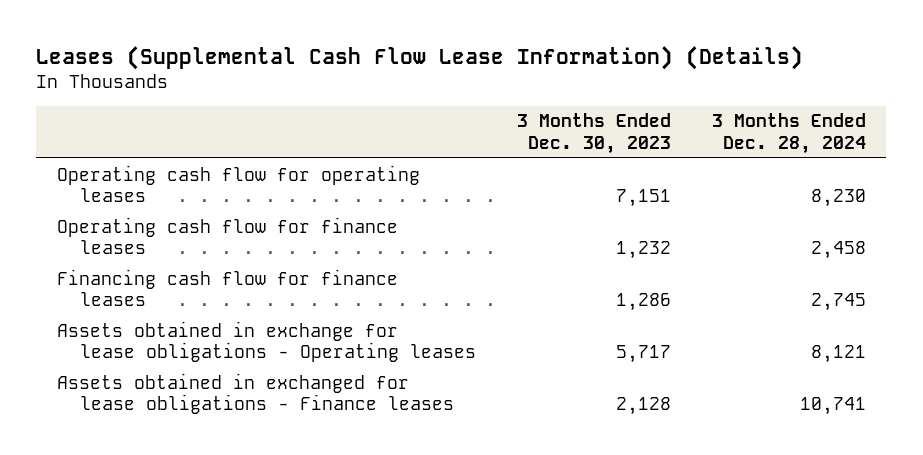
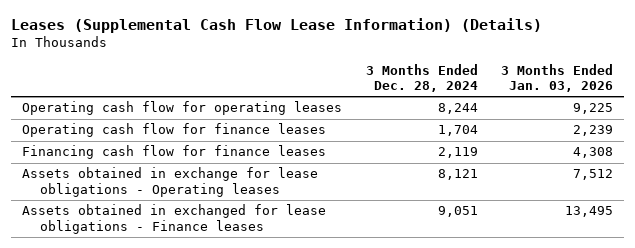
- | 3 Months Ended Dec. 30, 2023 | 3 Months Ended Dec. 28, 2024
+ | 3 Months Ended Dec. 28, 2024 | 3 Months Ended Jan. 03, 2026
- Operating cash flow for operating leases | 7,151 | 8,230
- Operating cash flow for finance leases | 1,232 | 2,458
- Financing cash flow for finance leases | 1,286 | 2,745
+ Operating cash flow for operating leases | 8,244 | 9,225
+ Operating cash flow for finance leases | 1,704 | 2,239
+ Financing cash flow for finance leases | 2,119 | 4,308
- Assets obtained in exchanged for lease obligations - Finance leases | 2,128 | 10,741
+ Assets obtained in exchanged for lease obligations - Finance leases | 9,051 | 13,495

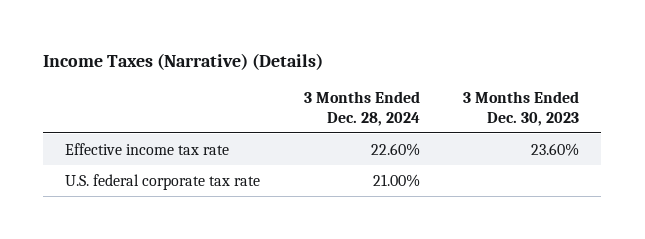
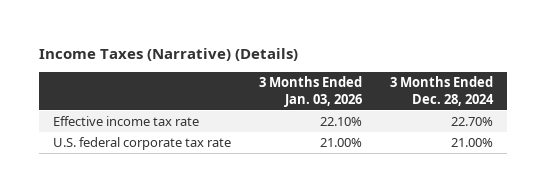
- | 3 Months Ended Dec. 28, 2024 | 3 Months Ended Dec. 30, 2023
+ | 3 Months Ended Jan. 03, 2026 | 3 Months Ended Dec. 28, 2024
- Effective income tax rate | 22.60% | 23.60%
+ Effective income tax rate | 22.10% | 22.70%

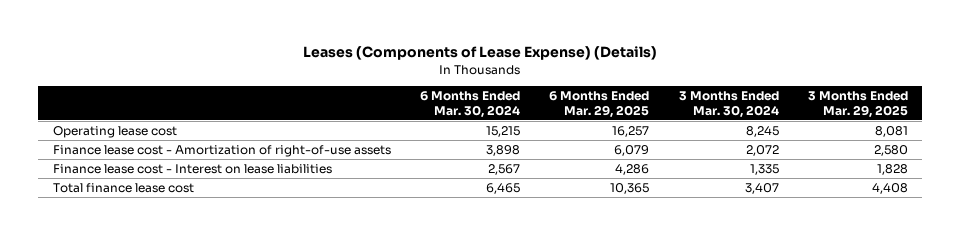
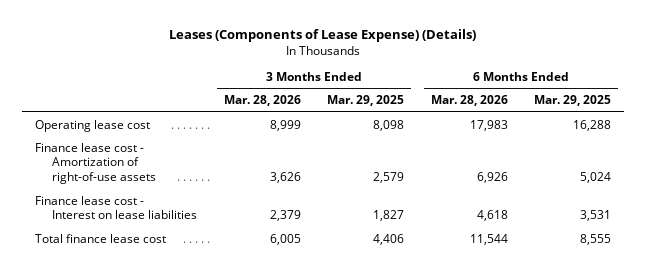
- | 6 Months Ended Mar. 30, 2024 | 6 Months Ended Mar. 29, 2025 | 3 Months Ended Mar. 30, 2024 | 3 Months Ended Mar. 29, 2025
+ | 3 Months Ended Mar. 28, 2026 | 3 Months Ended Mar. 29, 2025 | 6 Months Ended Mar. 28, 2026 | 6 Months Ended Mar. 29, 2025
- Operating lease cost | 15,215 | 16,257 | 8,245 | 8,081
- Finance lease cost - Amortization of right-of-use assets | 3,898 | 6,079 | 2,072 | 2,580
- Finance lease cost - Interest on lease liabilities | 2,567 | 4,286 | 1,335 | 1,828
- Total finance lease cost | 6,465 | 10,365 | 3,407 | 4,408
+ Operating lease cost | 8,999 | 8,098 | 17,983 | 16,288
+ Finance lease cost - Amortization of right-of-use assets | 3,626 | 2,579 | 6,926 | 5,024
+ Finance lease cost - Interest on lease liabilities | 2,379 | 1,827 | 4,618 | 3,531
+ Total finance lease cost | 6,005 | 4,406 | 11,544 | 8,555

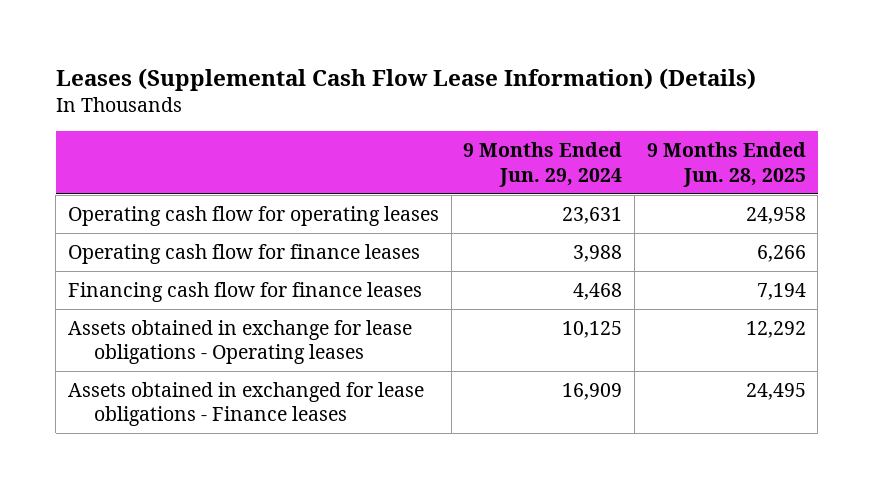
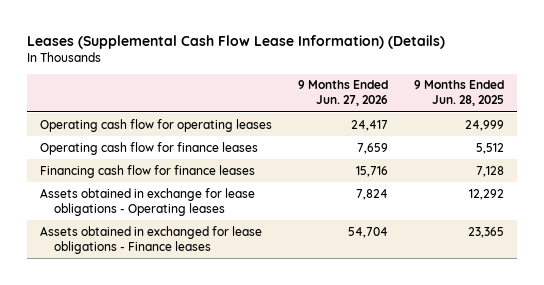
- | 9 Months Ended Jun. 29, 2024 | 9 Months Ended Jun. 28, 2025
+ | 9 Months Ended Jun. 27, 2026 | 9 Months Ended Jun. 28, 2025
- Operating cash flow for operating leases | 23,631 | 24,958
- Operating cash flow for finance leases | 3,988 | 6,266
- Financing cash flow for finance leases | 4,468 | 7,194
+ Operating cash flow for operating leases | 24,417 | 24,999
+ Operating cash flow for finance leases | 7,659 | 5,512
+ Financing cash flow for finance leases | 15,716 | 7,128
- Assets obtained in exchanged for lease obligations - Finance leases | 16,909 | 24,495
+ Assets obtained in exchanged for lease obligations - Finance leases | 54,704 | 23,365

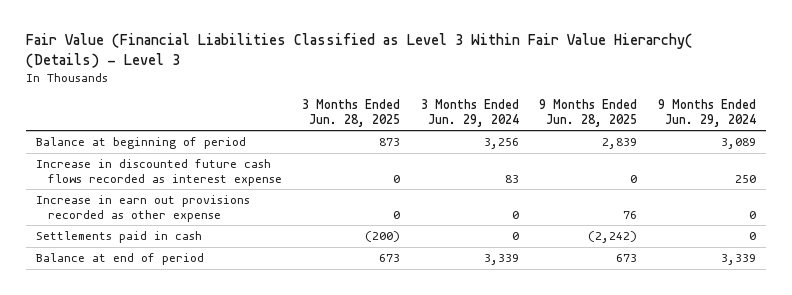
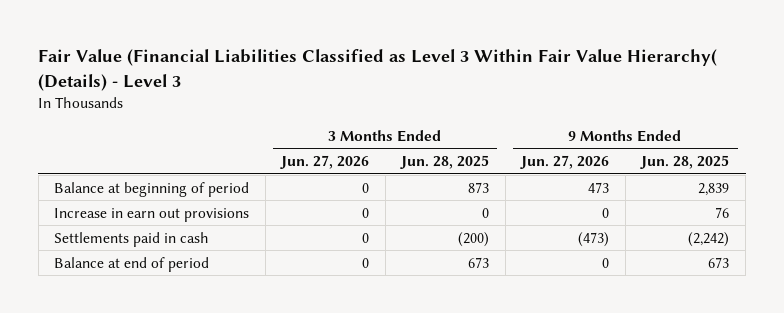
- | 3 Months Ended Jun. 28, 2025 | 3 Months Ended Jun. 29, 2024 | 9 Months Ended Jun. 28, 2025 | 9 Months Ended Jun. 29, 2024
+ | 3 Months Ended Jun. 27, 2026 | 3 Months Ended Jun. 28, 2025 | 9 Months Ended Jun. 27, 2026 | 9 Months Ended Jun. 28, 2025
- Increase in discounted future cash flows recorded as interest expense | 0 | 83 | 0 | 250
- Increase in earn out provisions recorded as other expense | 0 | 0 | 76 | 0
+ Increase in earn out provisions | 0 | 0 | 0 | 76

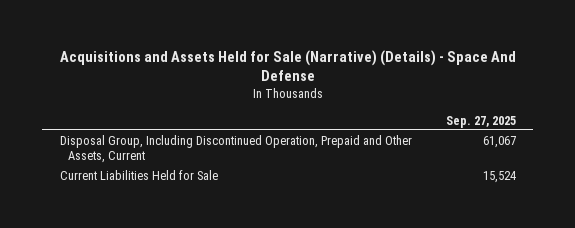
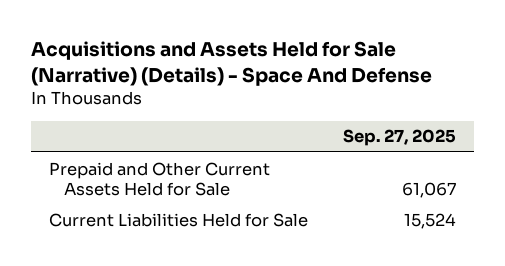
- Disposal Group, Including Discontinued Operation, Prepaid and Other Assets, Current | 61,067
+ Prepaid and Other Current Assets Held for Sale | 61,067

